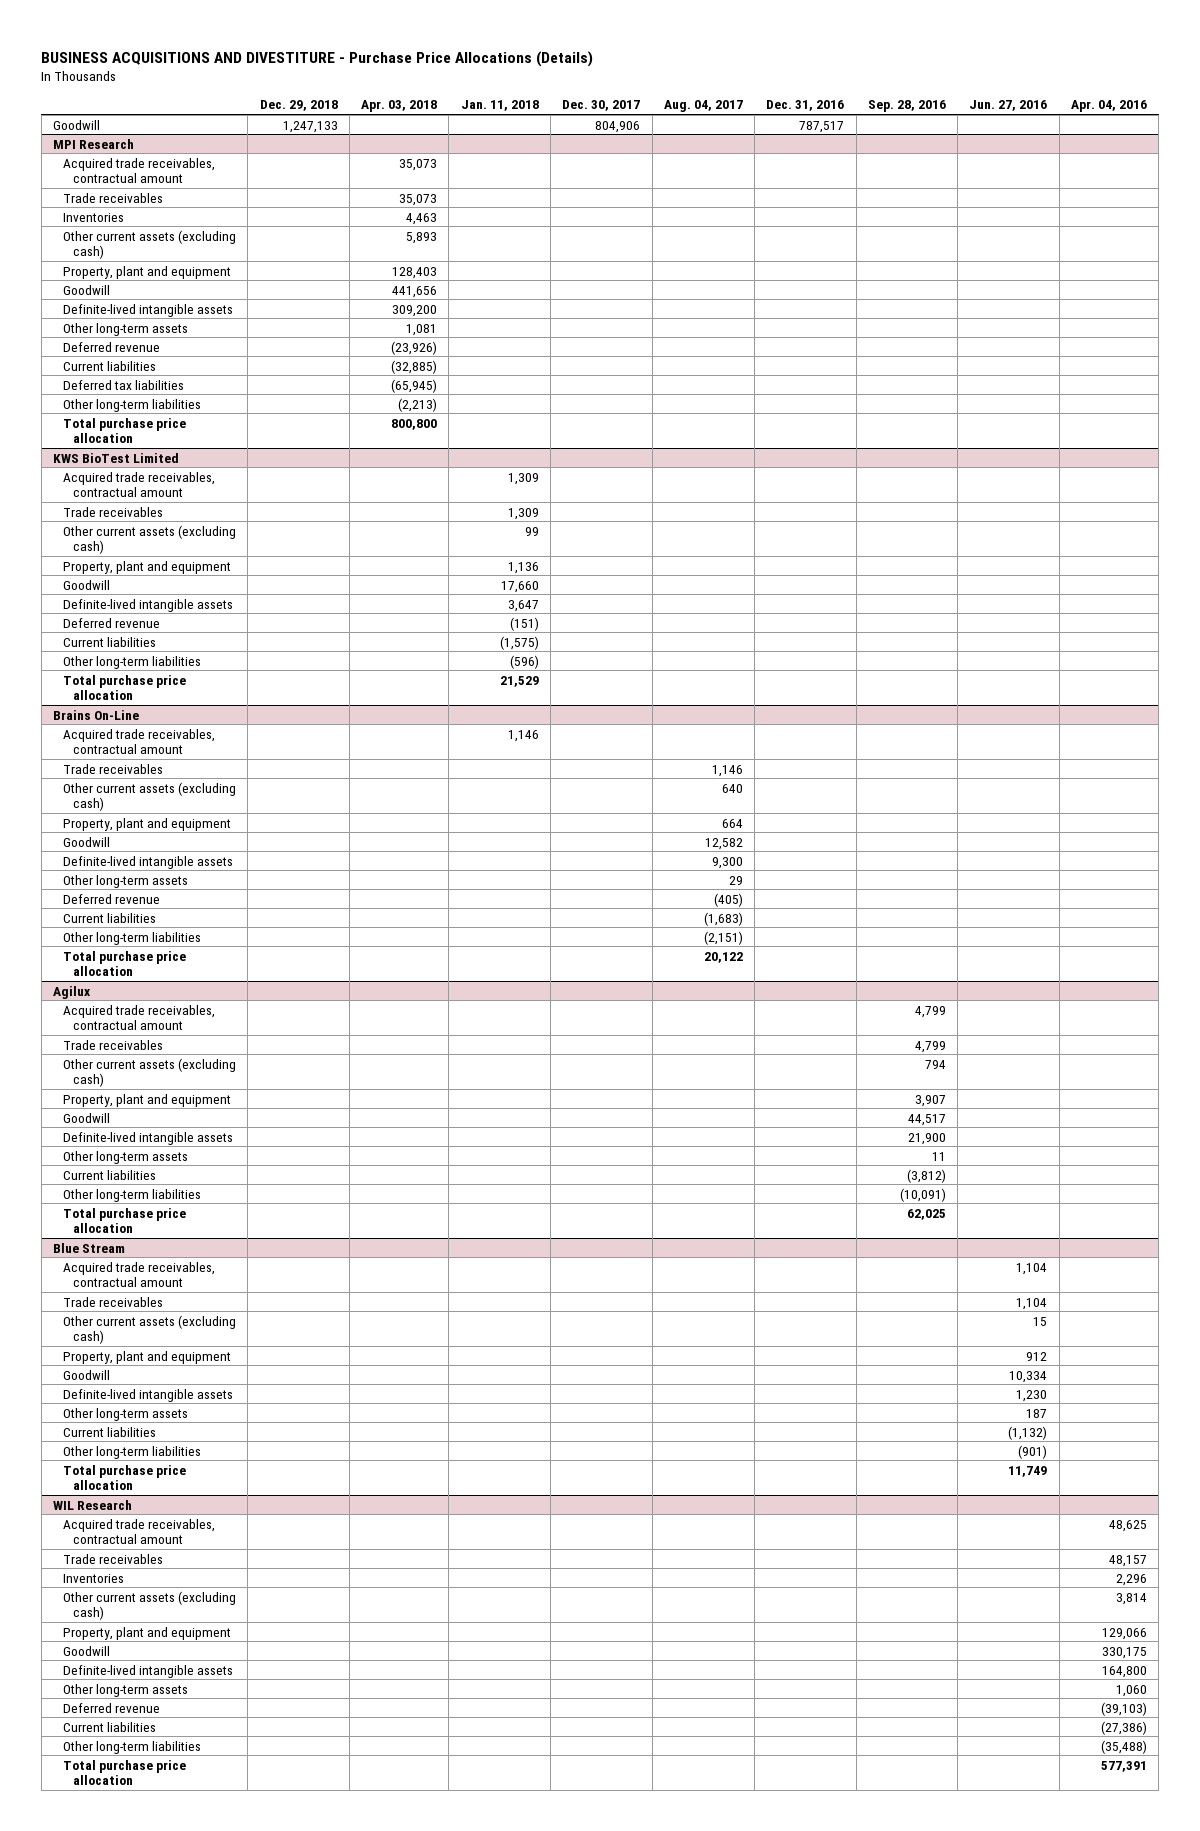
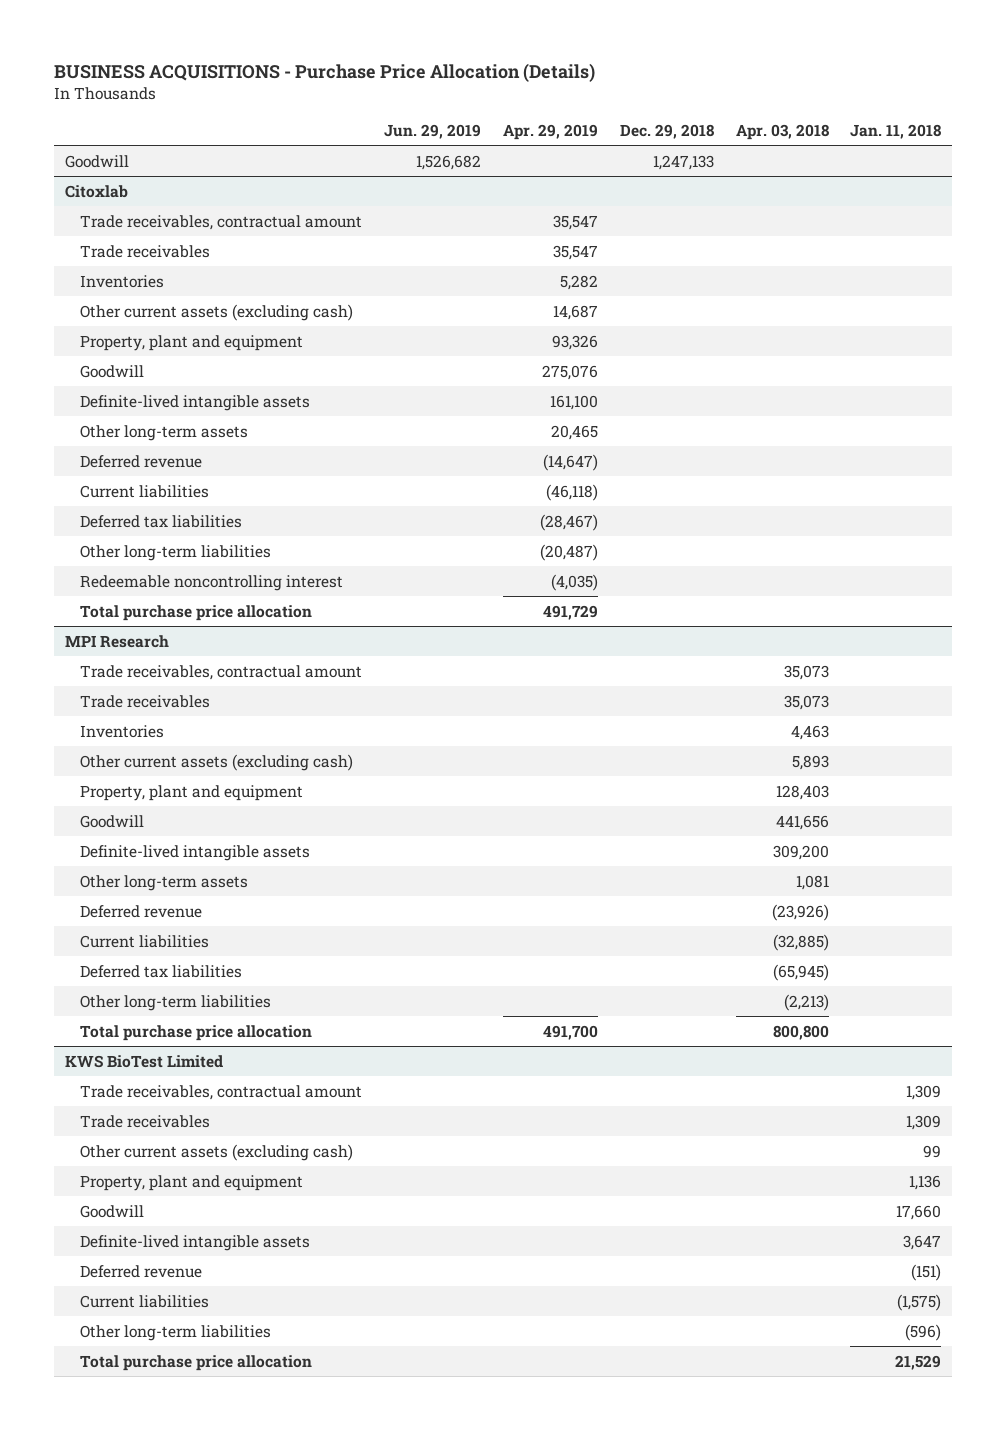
- BUSINESS ACQUISITIONS AND DIVESTITURE - Purchase Price Allocations (Details)
+ BUSINESS ACQUISITIONS - Purchase Price Allocation (Details)
- | Dec. 29, 2018 | Apr. 03, 2018 | Jan. 11, 2018 | Dec. 30, 2017 | Aug. 04, 2017 | Dec. 31, 2016 | Sep. 28, 2016 | Jun. 27, 2016 | Apr. 04, 2016
+ | Jun. 29, 2019 | Apr. 29, 2019 | Dec. 29, 2018 | Apr. 03, 2018 | Jan. 11, 2018
+ Citoxlab
+ Trade receivables, contractual amount | | 35,547 | | |
+ Trade receivables | | 35,547 | | |
+ Inventories | | 5,282 | | |
+ Other current assets (excluding cash) | | 14,687 | | |
+ Property, plant and equipment | | 93,326 | | |
+ Goodwill | | 275,076 | | |
+ Definite-lived intangible assets | | 161,100 | | |
+ Other long-term assets | | 20,465 | | |
+ Deferred revenue | | (14,647) | | |
+ Current liabilities | | (46,118) | | |
+ Deferred tax liabilities | | (28,467) | | |
+ Other long-term liabilities | | (20,487) | | |
+ Redeemable noncontrolling interest | | (4,035) | | |
+ Total purchase price allocation | | 491,729 | | |
@ MPI Research
- Acquired trade receivables, contractual amount | | 35,073 | | | | | | |
+ Trade receivables, contractual amount | | | | 35,073 |
@ KWS BioTest Limited
- Acquired trade receivables, contractual amount | | | 1,309 | | | | | |
+ Trade receivables, contractual amount | | | | | 1,309
- Brains On-Line
- Acquired trade receivables, contractual amount | | | 1,146 | | | | | |
- Trade receivables | | | | | 1,146 | | | |
- Other current assets (excluding cash) | | | | | 640 | | | |
- Property, plant and equipment | | | | | 664 | | | |
- Goodwill | | | | | 12,582 | | | |
- Definite-lived intangible assets | | | | | 9,300 | | | |
- Other long-term assets | | | | | 29 | | | |
- Deferred revenue | | | | | (405) | | | |
- Current liabilities | | | | | (1,683) | | | |
- Other long-term liabilities | | | | | (2,151) | | | |
- Total purchase price allocation | | | | | 20,122 | | | |
- Agilux
- Acquired trade receivables, contractual amount | | | | | | | 4,799 | |
- Trade receivables | | | | | | | 4,799 | |
- Other current assets (excluding cash) | | | | | | | 794 | |
- Property, plant and equipment | | | | | | | 3,907 | |
- Goodwill | | | | | | | 44,517 | |
- Definite-lived intangible assets | | | | | | | 21,900 | |
- Other long-term assets | | | | | | | 11 | |
- Current liabilities | | | | | | | (3,812) | |
- Other long-term liabilities | | | | | | | (10,091) | |
- Total purchase price allocation | | | | | | | 62,025 | |
- Blue Stream
- Acquired trade receivables, contractual amount | | | | | | | | 1,104 |
- Trade receivables | | | | | | | | 1,104 |
- Other current assets (excluding cash) | | | | | | | | 15 |
- Property, plant and equipment | | | | | | | | 912 |
- Goodwill | | | | | | | | 10,334 |
- Definite-lived intangible assets | | | | | | | | 1,230 |
- Other long-term assets | | | | | | | | 187 |
- Current liabilities | | | | | | | | (1,132) |
- Other long-term liabilities | | | | | | | | (901) |
- Total purchase price allocation | | | | | | | | 11,749 |
- WIL Research
- Acquired trade receivables, contractual amount | | | | | | | | | 48,625
- Trade receivables | | | | | | | | | 48,157
- Inventories | | | | | | | | | 2,296
- Other current assets (excluding cash) | | | | | | | | | 3,814
- Property, plant and equipment | | | | | | | | | 129,066
- Goodwill | | | | | | | | | 330,175
- Definite-lived intangible assets | | | | | | | | | 164,800
- Other long-term assets | | | | | | | | | 1,060
- Deferred revenue | | | | | | | | | (39,103)
- Current liabilities | | | | | | | | | (27,386)
- Other long-term liabilities | | | | | | | | | (35,488)
- Total purchase price allocation | | | | | | | | | 577,391

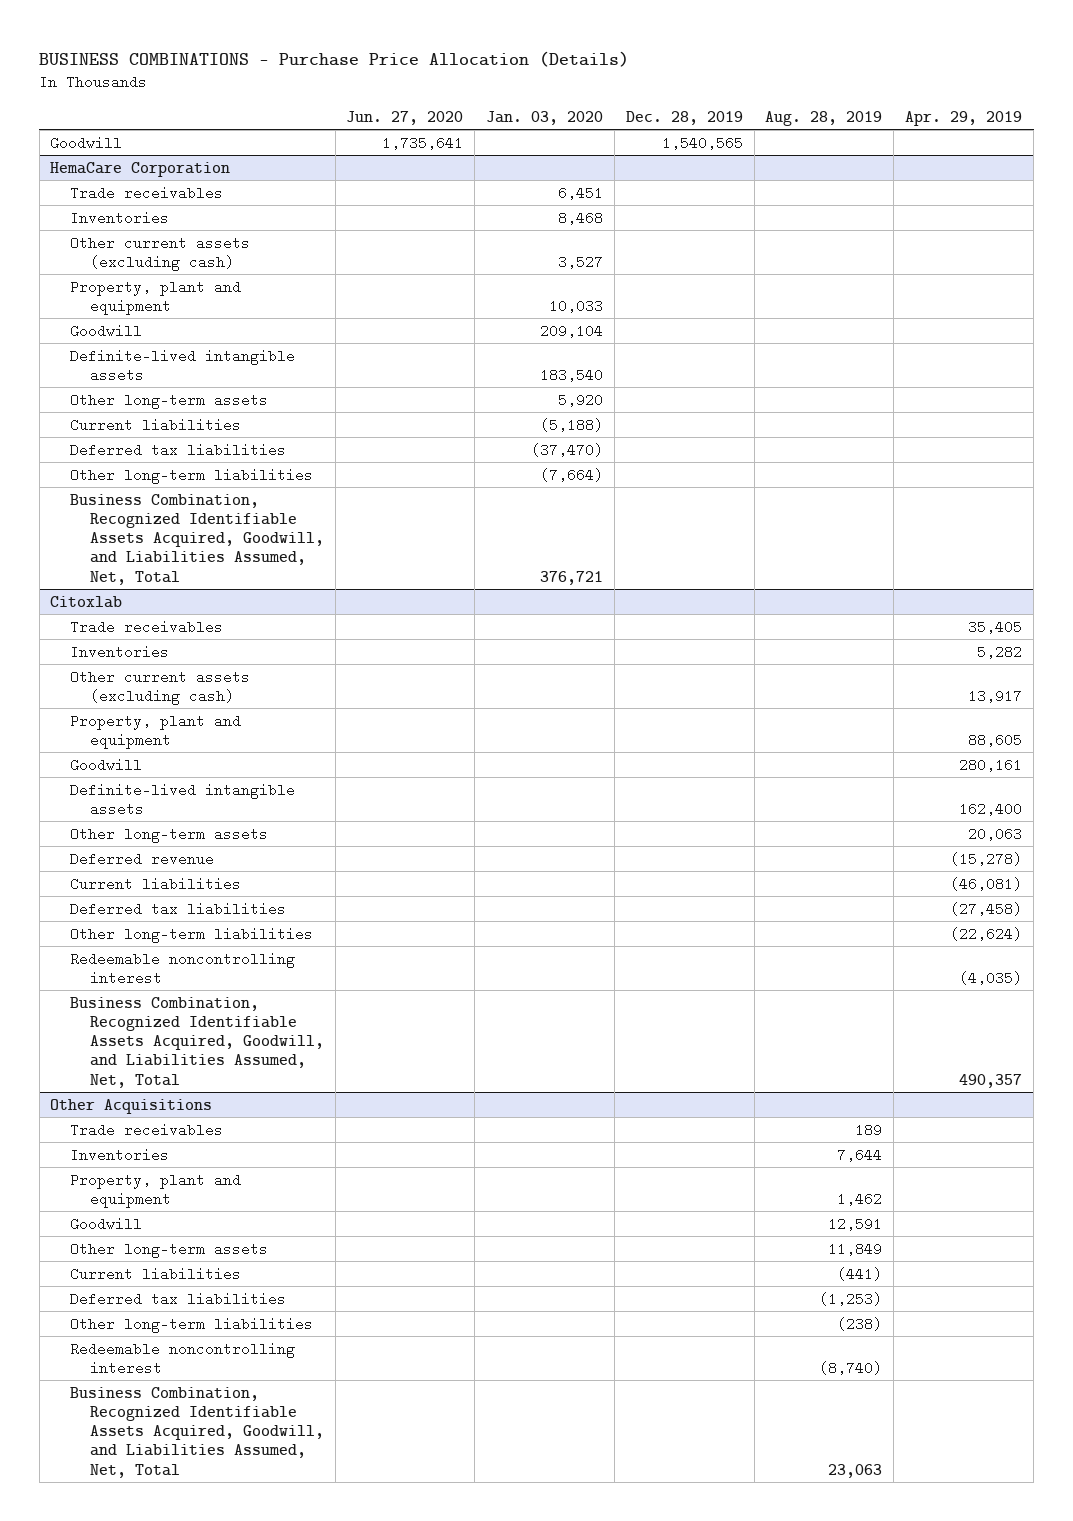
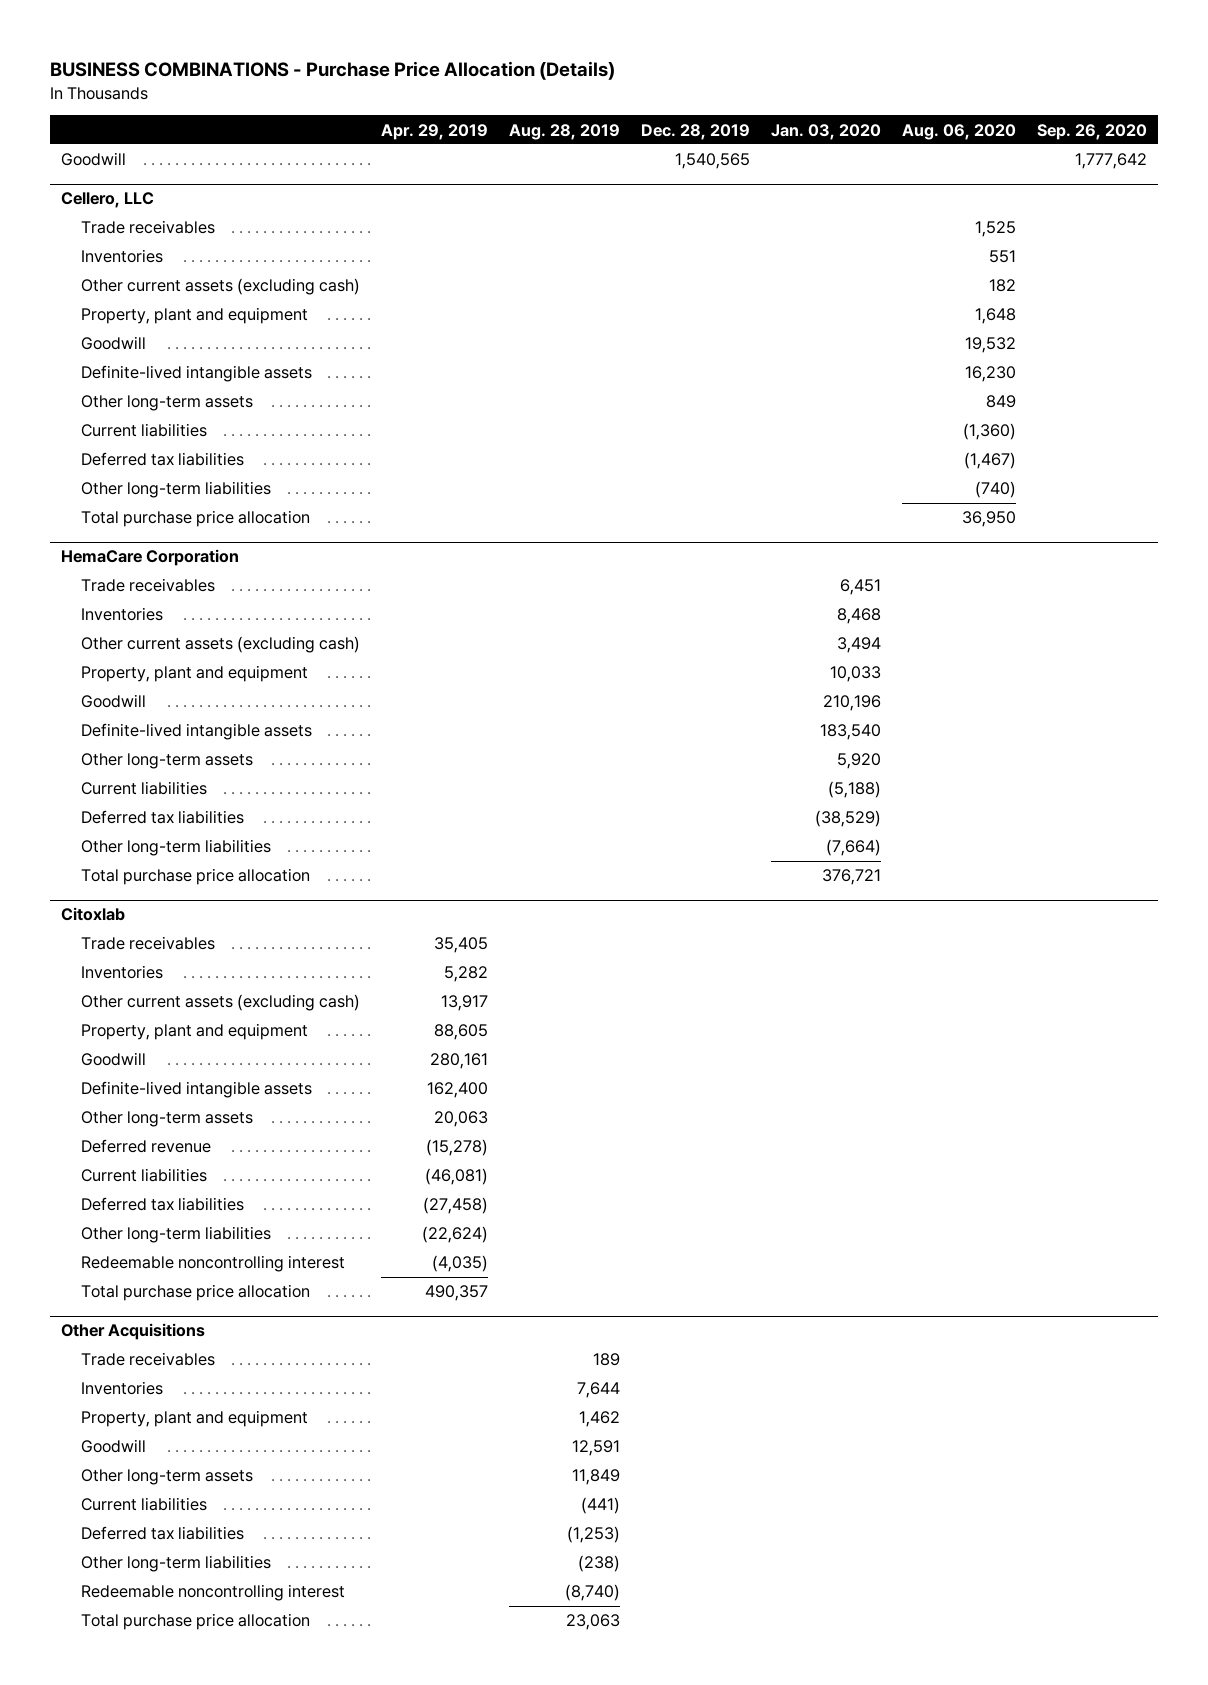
- | Jun. 27, 2020 | Jan. 03, 2020 | Dec. 28, 2019 | Aug. 28, 2019 | Apr. 29, 2019
+ | Apr. 29, 2019 | Aug. 28, 2019 | Dec. 28, 2019 | Jan. 03, 2020 | Aug. 06, 2020 | Sep. 26, 2020
+ Cellero, LLC
+ Trade receivables | | | | | 1,525 |
+ Inventories | | | | | 551 |
+ Other current assets (excluding cash) | | | | | 182 |
+ Property, plant and equipment | | | | | 1,648 |
+ Goodwill | | | | | 19,532 |
+ Definite-lived intangible assets | | | | | 16,230 |
+ Other long-term assets | | | | | 849 |
+ Current liabilities | | | | | (1,360) |
+ Deferred tax liabilities | | | | | (1,467) |
+ Other long-term liabilities | | | | | (740) |
+ Total purchase price allocation | | | | | 36,950 |
@ HemaCare Corporation
- Other current assets (excluding cash) | | 3,527 | | |
+ Other current assets (excluding cash) | | | | 3,494 | |
- Goodwill | | 209,104 | | |
+ Goodwill | | | | 210,196 | |
- Deferred tax liabilities | | (37,470) | | |
+ Deferred tax liabilities | | | | (38,529) | |
- Business Combination, Recognized Identifiable Assets Acquired, Goodwill, and Liabilities Assumed, Net, Total | | 376,721 | | |
+ Total purchase price allocation | | | | 376,721 | |
@ Citoxlab
- Business Combination, Recognized Identifiable Assets Acquired, Goodwill, and Liabilities Assumed, Net, Total | | | | | 490,357
+ Total purchase price allocation | 490,357 | | | | |
@ Other Acquisitions
- Business Combination, Recognized Identifiable Assets Acquired, Goodwill, and Liabilities Assumed, Net, Total | | | | 23,063 |
+ Total purchase price allocation | | 23,063 | | | |

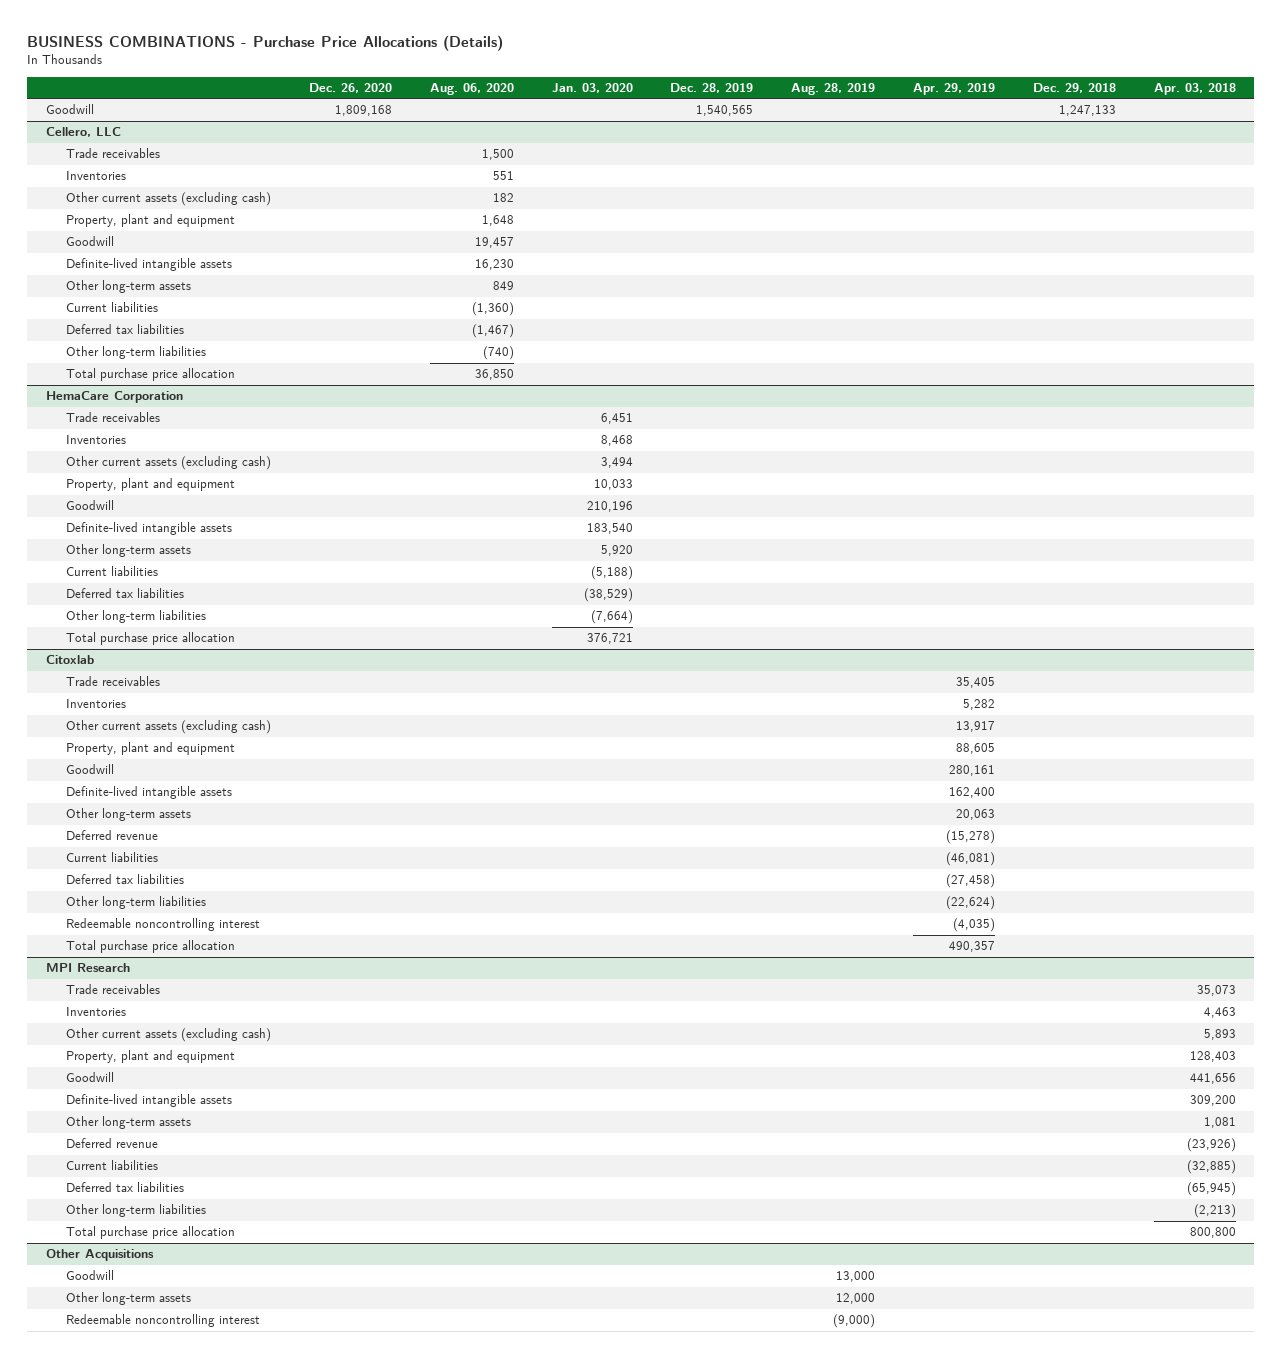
- BUSINESS COMBINATIONS - Purchase Price Allocation (Details)
+ BUSINESS COMBINATIONS - Purchase Price Allocations (Details)
- | Apr. 29, 2019 | Aug. 28, 2019 | Dec. 28, 2019 | Jan. 03, 2020 | Aug. 06, 2020 | Sep. 26, 2020
+ | Dec. 26, 2020 | Aug. 06, 2020 | Jan. 03, 2020 | Dec. 28, 2019 | Aug. 28, 2019 | Apr. 29, 2019 | Dec. 29, 2018 | Apr. 03, 2018
@ Cellero, LLC
- Trade receivables | | | | | 1,525 |
+ Trade receivables | | 1,500 | | | | | |
- Goodwill | | | | | 19,532 |
+ Goodwill | | 19,457 | | | | | |
- Total purchase price allocation | | | | | 36,950 |
+ Total purchase price allocation | | 36,850 | | | | | |
+ MPI Research
+ Trade receivables | | | | | | | | 35,073
+ Inventories | | | | | | | | 4,463
+ Other current assets (excluding cash) | | | | | | | | 5,893
+ Property, plant and equipment | | | | | | | | 128,403
+ Goodwill | | | | | | | | 441,656
+ Definite-lived intangible assets | | | | | | | | 309,200
+ Other long-term assets | | | | | | | | 1,081
+ Deferred revenue | | | | | | | | (23,926)
+ Current liabilities | | | | | | | | (32,885)
+ Deferred tax liabilities | | | | | | | | (65,945)
+ Other long-term liabilities | | | | | | | | (2,213)
+ Total purchase price allocation | | | | | | | | 800,800
@ Other Acquisitions
- Trade receivables | | 189 | | | |
- Inventories | | 7,644 | | | |
- Property, plant and equipment | | 1,462 | | | |
- Goodwill | | 12,591 | | | |
- Other long-term assets | | 11,849 | | | |
- Current liabilities | | (441) | | | |
- Deferred tax liabilities | | (1,253) | | | |
- Other long-term liabilities | | (238) | | | |
- Redeemable noncontrolling interest | | (8,740) | | | |
- Total purchase price allocation | | 23,063 | | | |
+ Goodwill | | | | | 13,000 | | |
+ Other long-term assets | | | | | 12,000 | | |
+ Redeemable noncontrolling interest | | | | | (9,000) | | |

